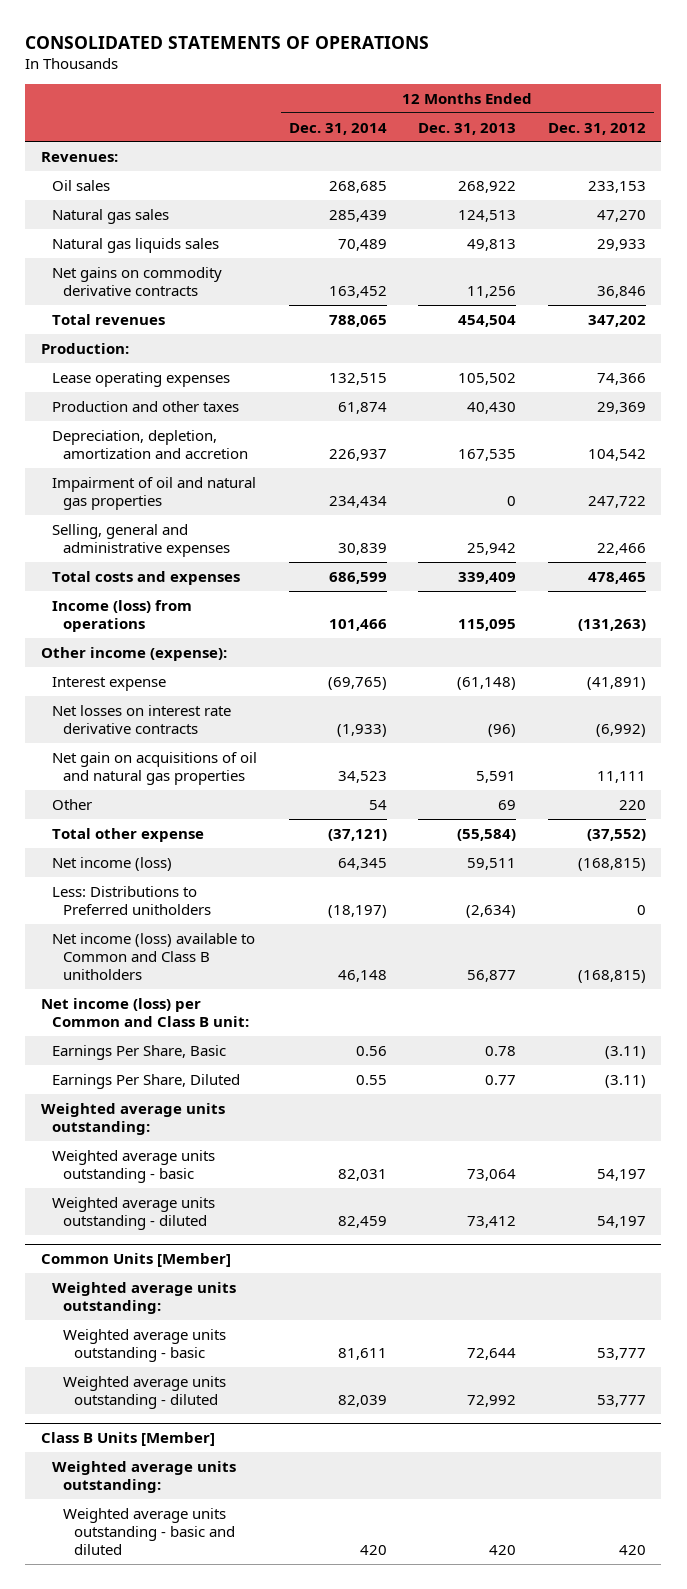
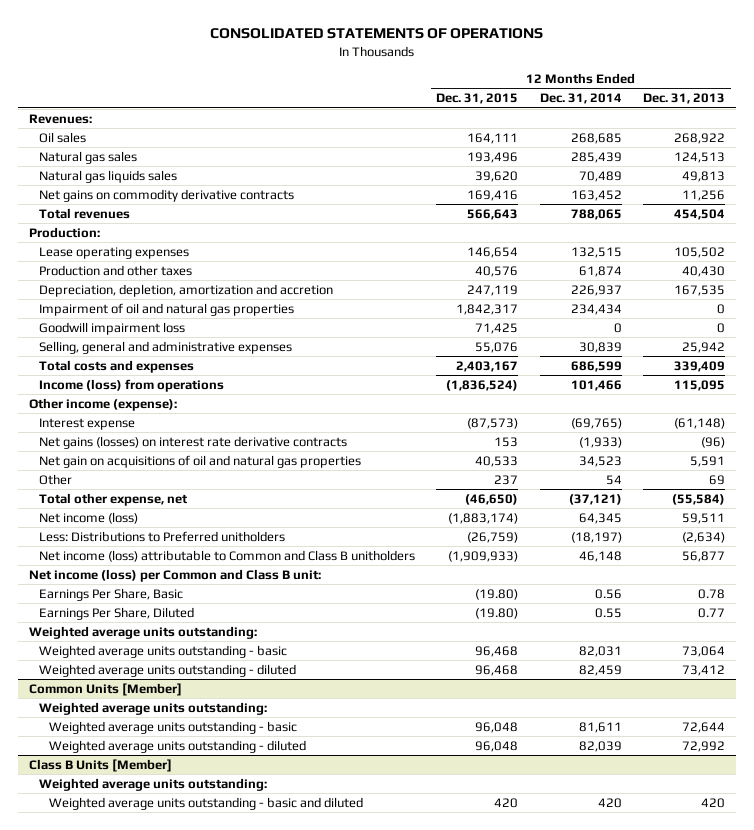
- | 12 Months Ended Dec. 31, 2014 | 12 Months Ended Dec. 31, 2013 | 12 Months Ended Dec. 31, 2012
+ | 12 Months Ended Dec. 31, 2015 | 12 Months Ended Dec. 31, 2014 | 12 Months Ended Dec. 31, 2013
+ Goodwill impairment loss | 71,425 | 0 | 0
- Net losses on interest rate derivative contracts | (1,933) | (96) | (6,992)
+ Net gains (losses) on interest rate derivative contracts | 153 | (1,933) | (96)
- Total other expense | (37,121) | (55,584) | (37,552)
+ Total other expense, net | (46,650) | (37,121) | (55,584)
- Net income (loss) available to Common and Class B unitholders | 46,148 | 56,877 | (168,815)
+ Net income (loss) attributable to Common and Class B unitholders | (1,909,933) | 46,148 | 56,877

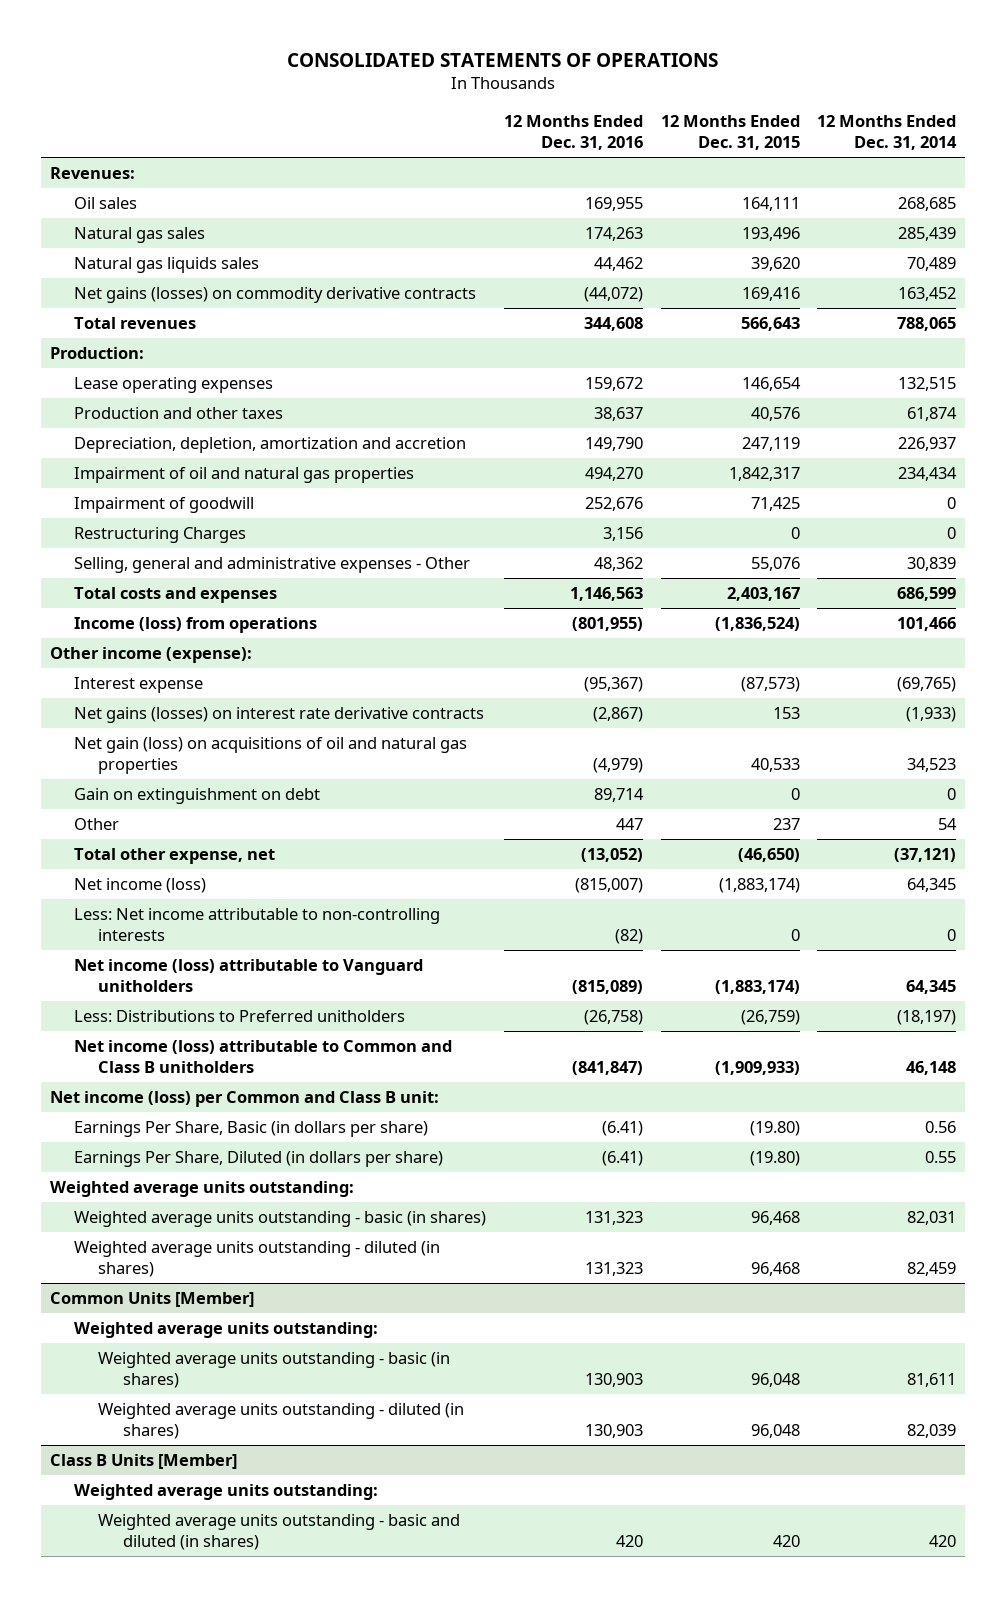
- | 12 Months Ended Dec. 31, 2015 | 12 Months Ended Dec. 31, 2014 | 12 Months Ended Dec. 31, 2013
+ | 12 Months Ended Dec. 31, 2016 | 12 Months Ended Dec. 31, 2015 | 12 Months Ended Dec. 31, 2014
- Net gains on commodity derivative contracts | 169,416 | 163,452 | 11,256
+ Net gains (losses) on commodity derivative contracts | (44,072) | 169,416 | 163,452
- Goodwill impairment loss | 71,425 | 0 | 0
- Selling, general and administrative expenses | 55,076 | 30,839 | 25,942
+ Impairment of goodwill | 252,676 | 71,425 | 0
+ Restructuring Charges | 3,156 | 0 | 0
+ Selling, general and administrative expenses - Other | 48,362 | 55,076 | 30,839
- Net gain on acquisitions of oil and natural gas properties | 40,533 | 34,523 | 5,591
+ Net gain (loss) on acquisitions of oil and natural gas properties | (4,979) | 40,533 | 34,523
+ Gain on extinguishment on debt | 89,714 | 0 | 0
+ Less: Net income attributable to non-controlling interests | (82) | 0 | 0
+ Net income (loss) attributable to Vanguard unitholders | (815,089) | (1,883,174) | 64,345
- Earnings Per Share, Basic | (19.80) | 0.56 | 0.78
- Earnings Per Share, Diluted | (19.80) | 0.55 | 0.77
+ Earnings Per Share, Basic (in dollars per share) | (6.41) | (19.80) | 0.56
+ Earnings Per Share, Diluted (in dollars per share) | (6.41) | (19.80) | 0.55
- Weighted average units outstanding - basic | 96,468 | 82,031 | 73,064
- Weighted average units outstanding - diluted | 96,468 | 82,459 | 73,412
+ Weighted average units outstanding - basic (in shares) | 131,323 | 96,468 | 82,031
+ Weighted average units outstanding - diluted (in shares) | 131,323 | 96,468 | 82,459
@ Common Units [Member]
- Weighted average units outstanding - basic | 96,048 | 81,611 | 72,644
- Weighted average units outstanding - diluted | 96,048 | 82,039 | 72,992
+ Weighted average units outstanding - basic (in shares) | 130,903 | 96,048 | 81,611
+ Weighted average units outstanding - diluted (in shares) | 130,903 | 96,048 | 82,039
@ Class B Units [Member]
- Weighted average units outstanding - basic and diluted | 420 | 420 | 420
+ Weighted average units outstanding - basic and diluted (in shares) | 420 | 420 | 420

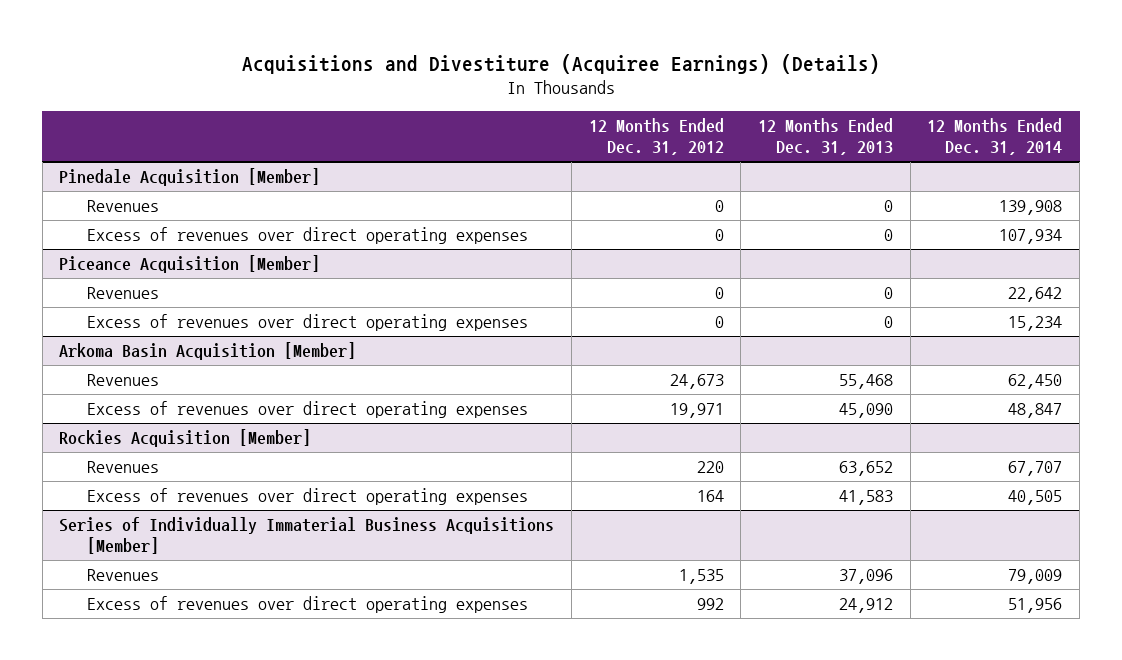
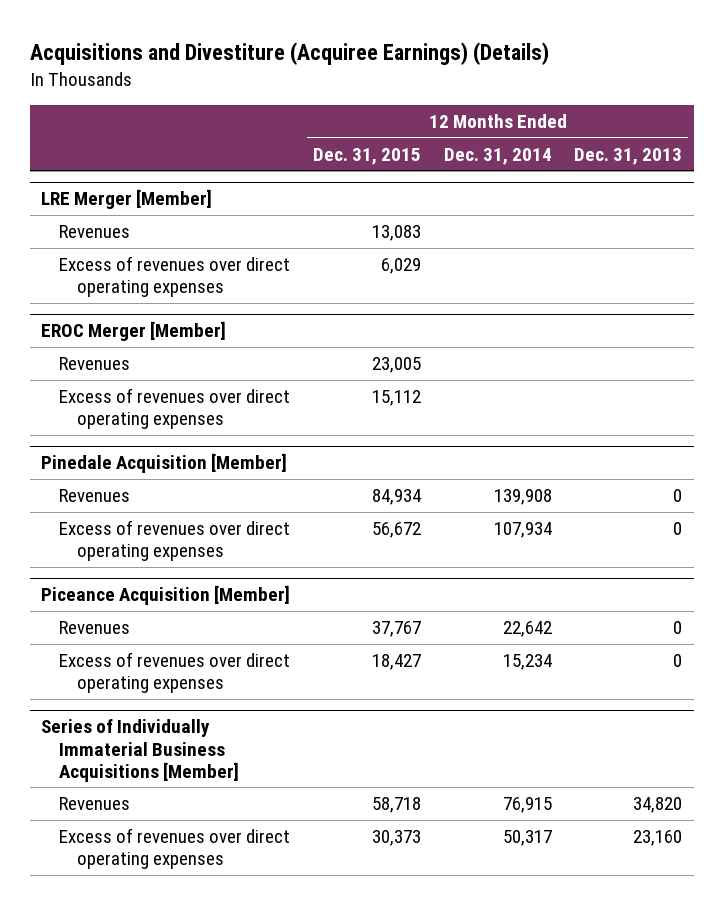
- | 12 Months Ended Dec. 31, 2012 | 12 Months Ended Dec. 31, 2013 | 12 Months Ended Dec. 31, 2014
+ | 12 Months Ended Dec. 31, 2015 | 12 Months Ended Dec. 31, 2014 | 12 Months Ended Dec. 31, 2013
+ LRE Merger [Member]
+ Revenues | 13,083 | |
+ Excess of revenues over direct operating expenses | 6,029 | |
+ EROC Merger [Member]
+ Revenues | 23,005 | |
+ Excess of revenues over direct operating expenses | 15,112 | |
- Arkoma Basin Acquisition [Member]
- Revenues | 24,673 | 55,468 | 62,450
- Excess of revenues over direct operating expenses | 19,971 | 45,090 | 48,847
- Rockies Acquisition [Member]
- Revenues | 220 | 63,652 | 67,707
- Excess of revenues over direct operating expenses | 164 | 41,583 | 40,505
@ Series of Individually Immaterial Business Acquisitions [Member]
- Revenues | 1,535 | 37,096 | 79,009
- Excess of revenues over direct operating expenses | 992 | 24,912 | 51,956
+ Revenues | 58,718 | 76,915 | 34,820
+ Excess of revenues over direct operating expenses | 30,373 | 50,317 | 23,160

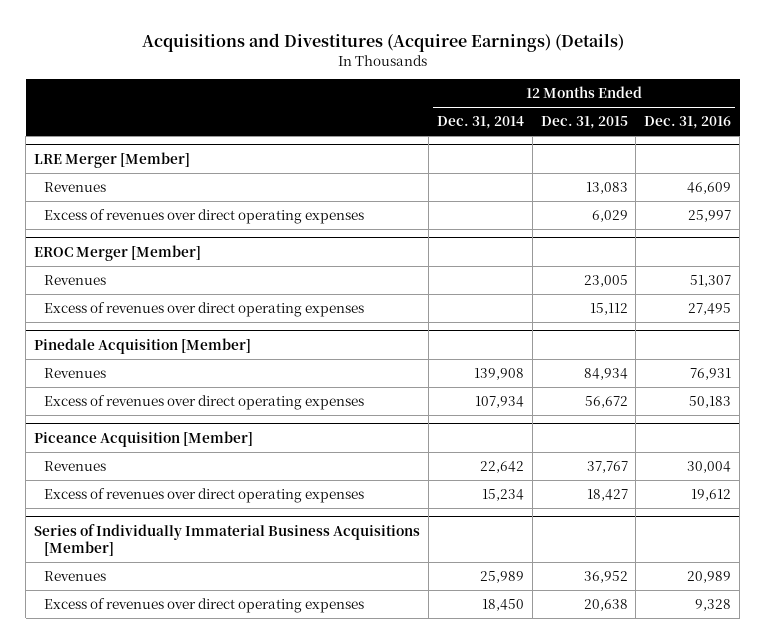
- Acquisitions and Divestiture (Acquiree Earnings) (Details)
+ Acquisitions and Divestitures (Acquiree Earnings) (Details)
- | 12 Months Ended Dec. 31, 2015 | 12 Months Ended Dec. 31, 2014 | 12 Months Ended Dec. 31, 2013
+ | 12 Months Ended Dec. 31, 2014 | 12 Months Ended Dec. 31, 2015 | 12 Months Ended Dec. 31, 2016
@ Series of Individually Immaterial Business Acquisitions [Member]
- Revenues | 58,718 | 76,915 | 34,820
- Excess of revenues over direct operating expenses | 30,373 | 50,317 | 23,160
+ Revenues | 25,989 | 36,952 | 20,989
+ Excess of revenues over direct operating expenses | 18,450 | 20,638 | 9,328

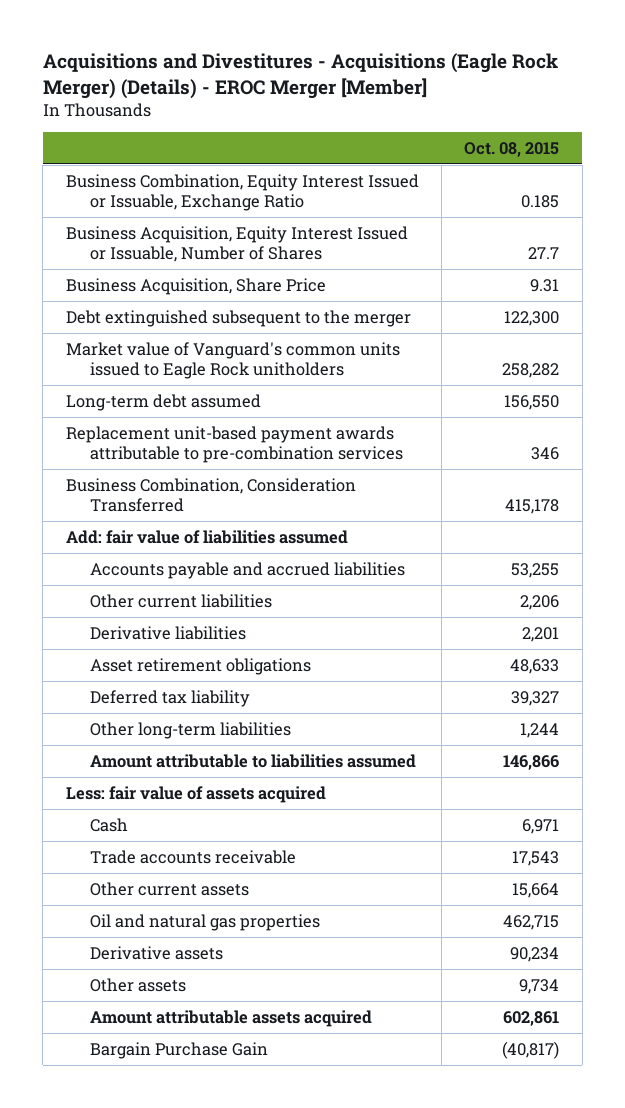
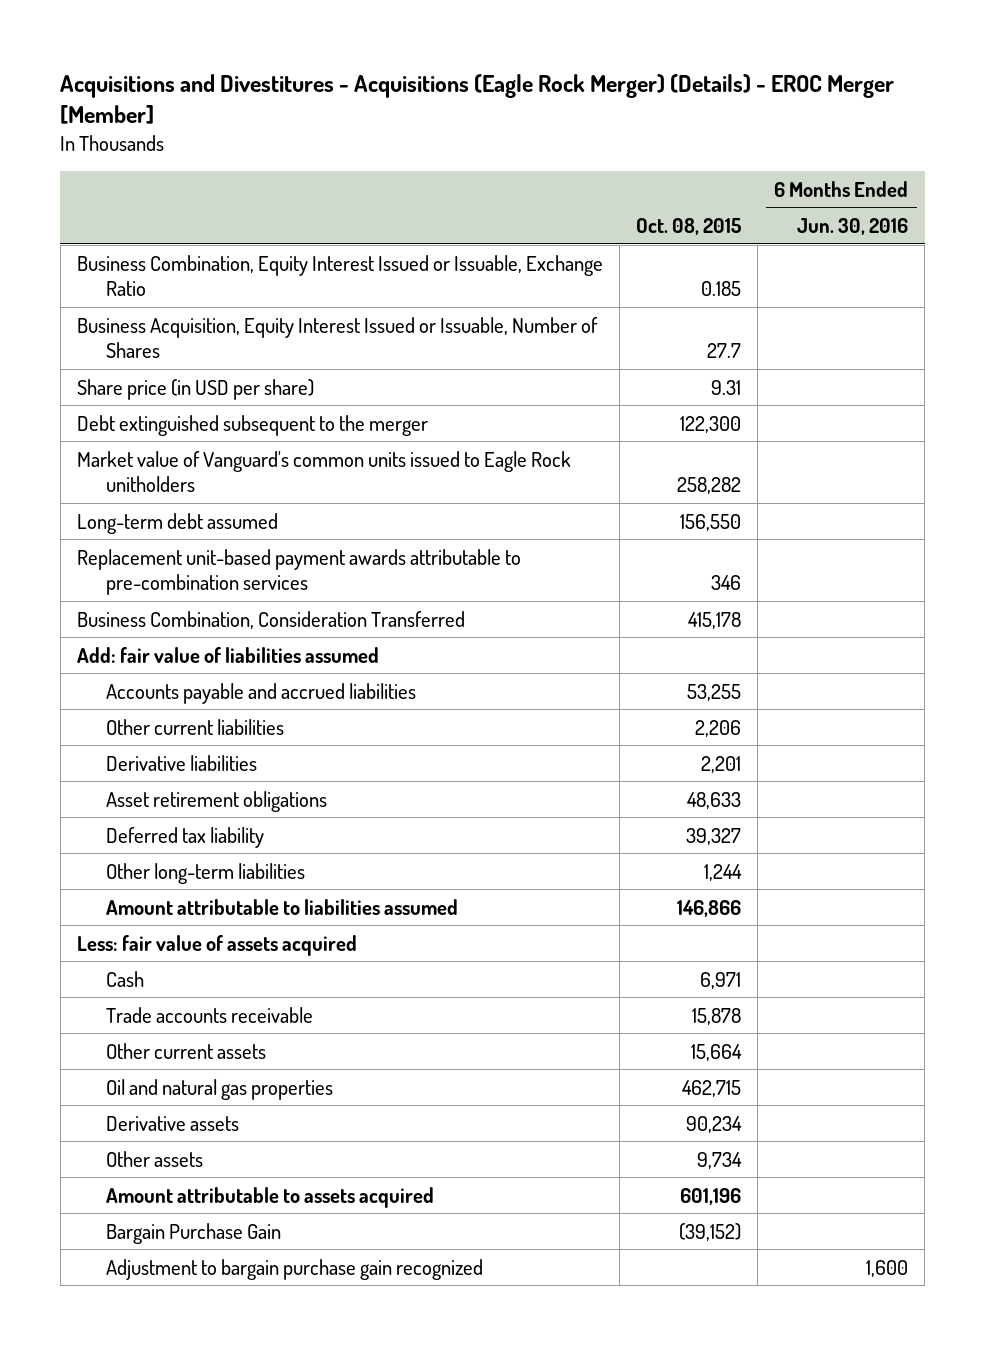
- | Oct. 08, 2015
+ | Oct. 08, 2015 | 6 Months Ended Jun. 30, 2016
- Business Acquisition, Share Price | 9.31
+ Share price (in USD per share) | 9.31 |
- Trade accounts receivable | 17,543
+ Trade accounts receivable | 15,878 |
- Amount attributable assets acquired | 602,861
- Bargain Purchase Gain | (40,817)
+ Amount attributable to assets acquired | 601,196 |
+ Bargain Purchase Gain | (39,152) |
+ Adjustment to bargain purchase gain recognized | | 1,600

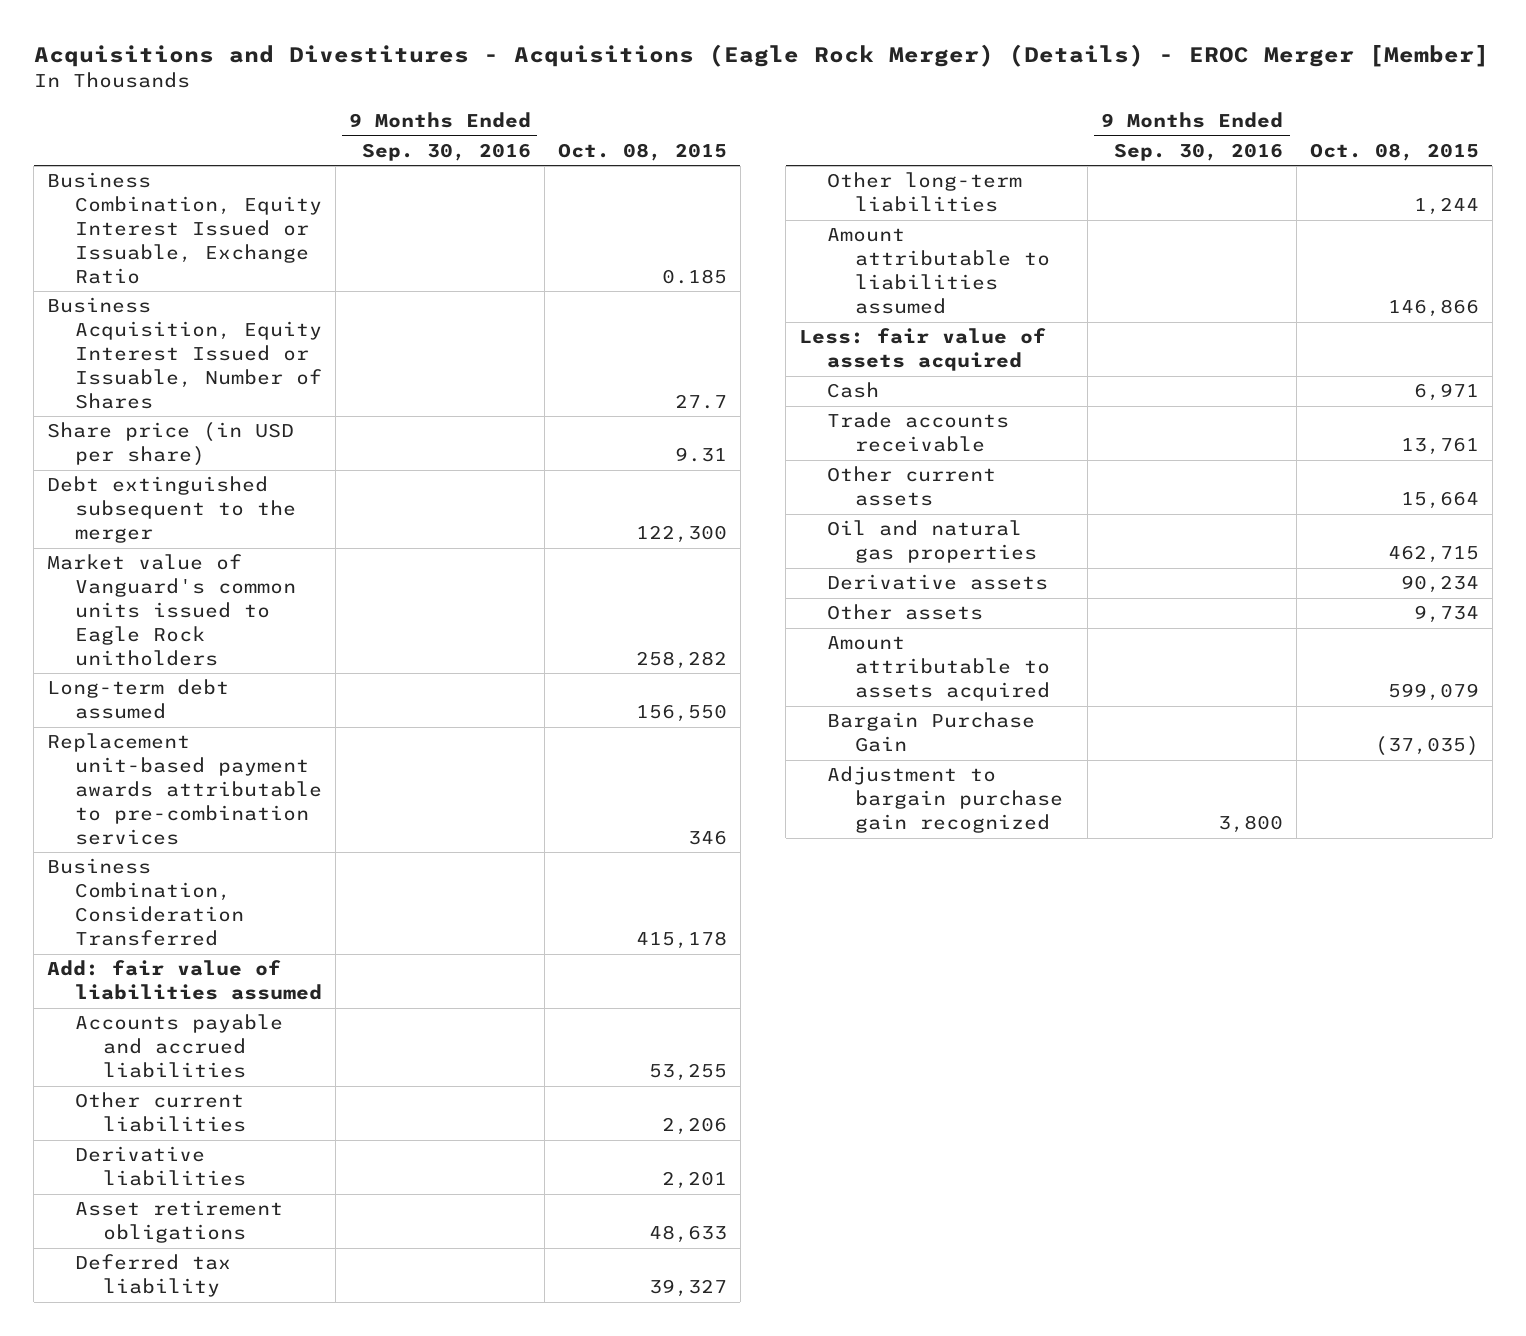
- | Oct. 08, 2015 | 6 Months Ended Jun. 30, 2016
+ | 9 Months Ended Sep. 30, 2016 | Oct. 08, 2015
- Trade accounts receivable | 15,878 |
+ Trade accounts receivable | | 13,761
- Amount attributable to assets acquired | 601,196 |
- Bargain Purchase Gain | (39,152) |
+ Amount attributable to assets acquired | | 599,079
+ Bargain Purchase Gain | | (37,035)

